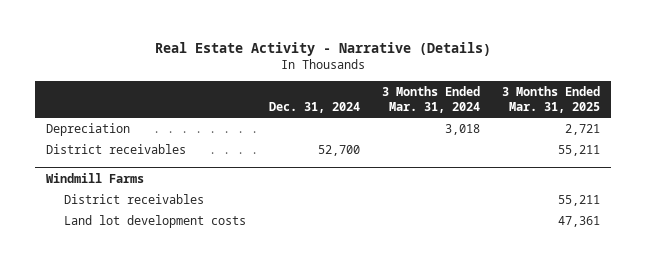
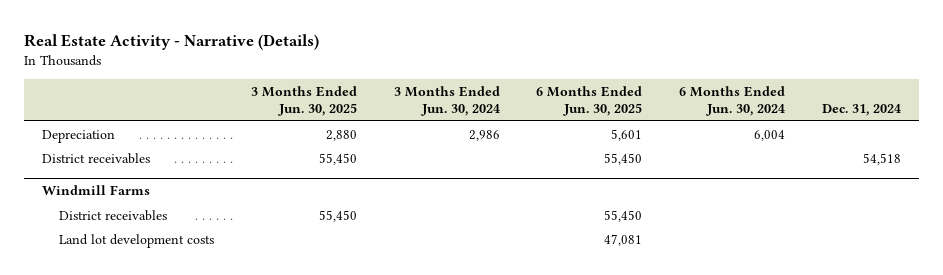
- | Dec. 31, 2024 | 3 Months Ended Mar. 31, 2024 | 3 Months Ended Mar. 31, 2025
+ | 3 Months Ended Jun. 30, 2025 | 3 Months Ended Jun. 30, 2024 | 6 Months Ended Jun. 30, 2025 | 6 Months Ended Jun. 30, 2024 | Dec. 31, 2024
- District receivables | 52,700 | | 55,211
+ District receivables | 55,450 | | 55,450 | | 54,518

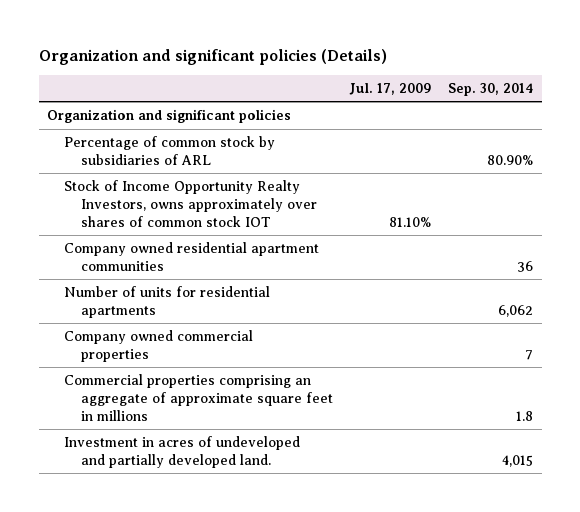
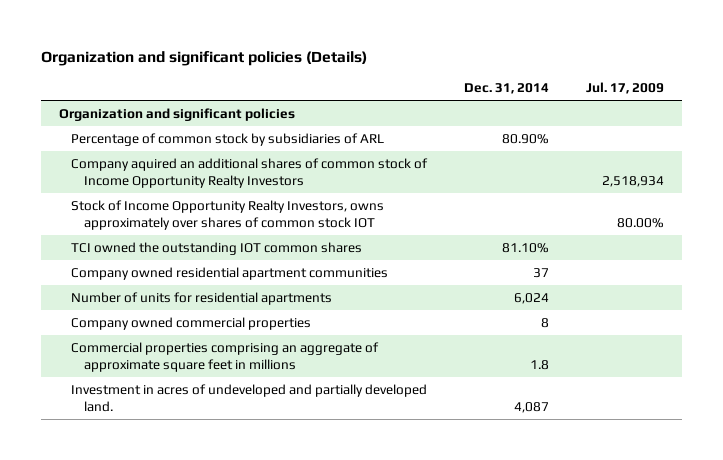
- | Jul. 17, 2009 | Sep. 30, 2014
+ | Dec. 31, 2014 | Jul. 17, 2009
- Stock of Income Opportunity Realty Investors, owns approximately over shares of common stock IOT | 81.10% |
+ Company aquired an additional shares of common stock of Income Opportunity Realty Investors | | 2,518,934
+ Stock of Income Opportunity Realty Investors, owns approximately over shares of common stock IOT | | 80.00%
+ TCI owned the outstanding IOT common shares | 81.10% |

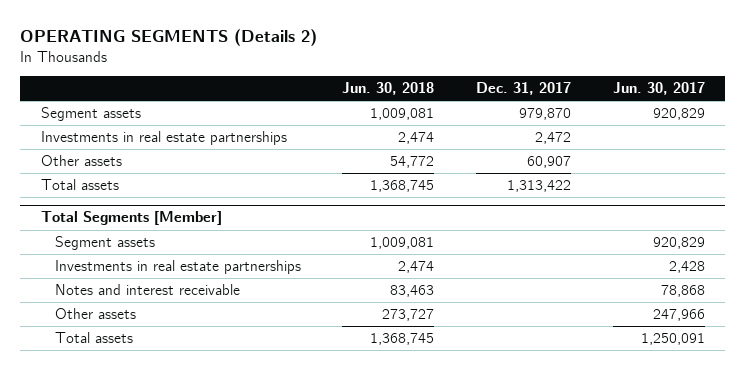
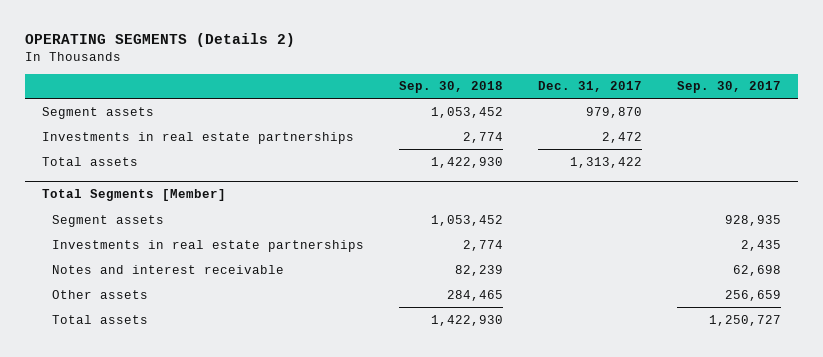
- | Jun. 30, 2018 | Dec. 31, 2017 | Jun. 30, 2017
+ | Sep. 30, 2018 | Dec. 31, 2017 | Sep. 30, 2017
- Other assets | 54,772 | 60,907 |

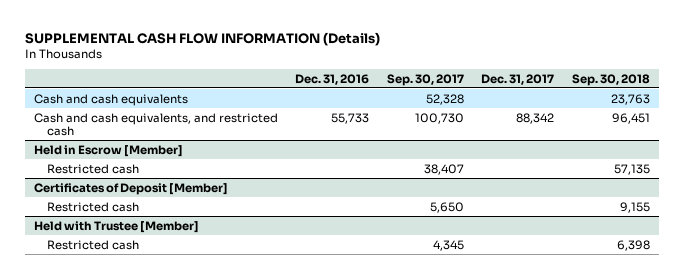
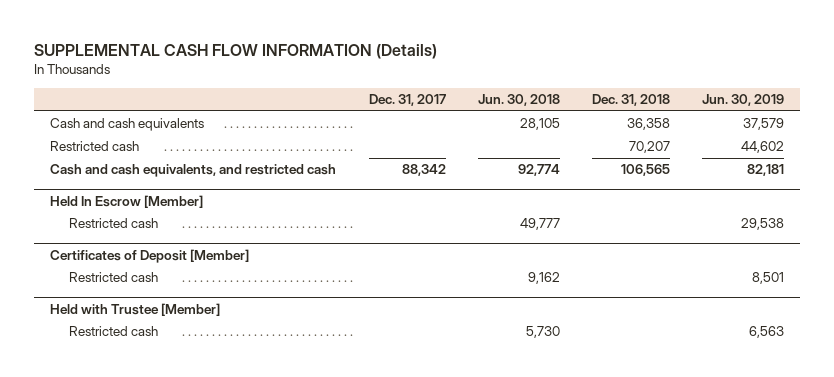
- | Dec. 31, 2016 | Sep. 30, 2017 | Dec. 31, 2017 | Sep. 30, 2018
+ | Dec. 31, 2017 | Jun. 30, 2018 | Dec. 31, 2018 | Jun. 30, 2019
+ Restricted cash | | | 70,207 | 44,602
- Held in Escrow [Member]
+ Held In Escrow [Member]

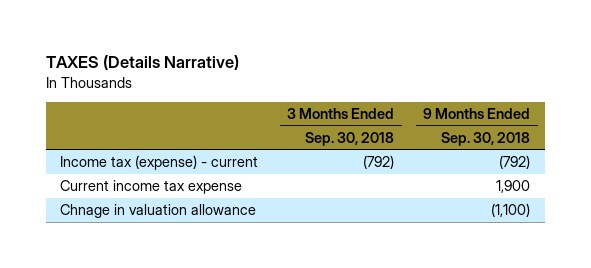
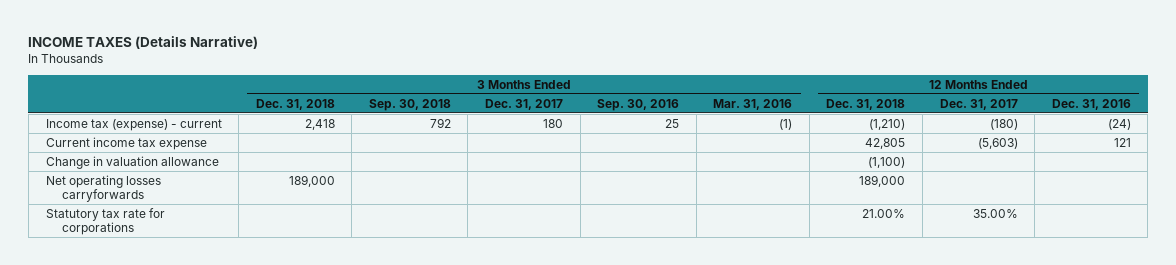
- TAXES (Details Narrative)
+ INCOME TAXES (Details Narrative)
- | 3 Months Ended Sep. 30, 2018 | 9 Months Ended Sep. 30, 2018
+ | 3 Months Ended Dec. 31, 2018 | 3 Months Ended Sep. 30, 2018 | 3 Months Ended Dec. 31, 2017 | 3 Months Ended Sep. 30, 2016 | 3 Months Ended Mar. 31, 2016 | 12 Months Ended Dec. 31, 2018 | 12 Months Ended Dec. 31, 2017 | 12 Months Ended Dec. 31, 2016
- Income tax (expense) - current | (792) | (792)
+ Income tax (expense) - current | 2,418 | 792 | 180 | 25 | (1) | (1,210) | (180) | (24)
- Chnage in valuation allowance | | (1,100)
+ Change in valuation allowance | | | | | | (1,100) | |
+ Net operating losses carryforwards | 189,000 | | | | | 189,000 | |
+ Statutory tax rate for corporations | | | | | | 21.00% | 35.00% |

